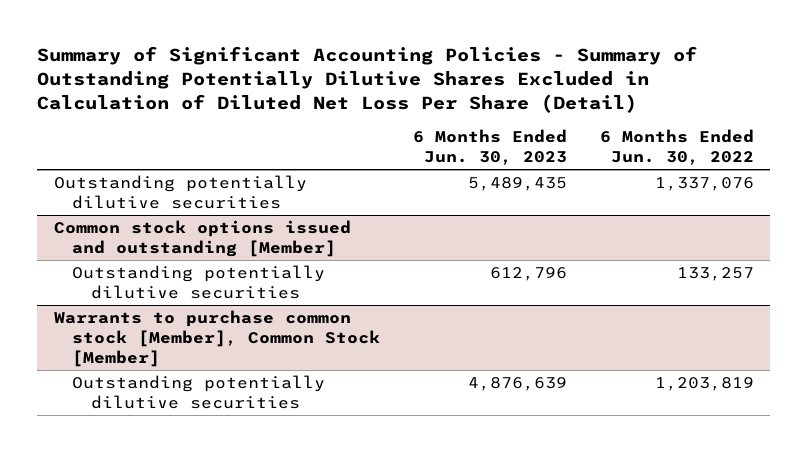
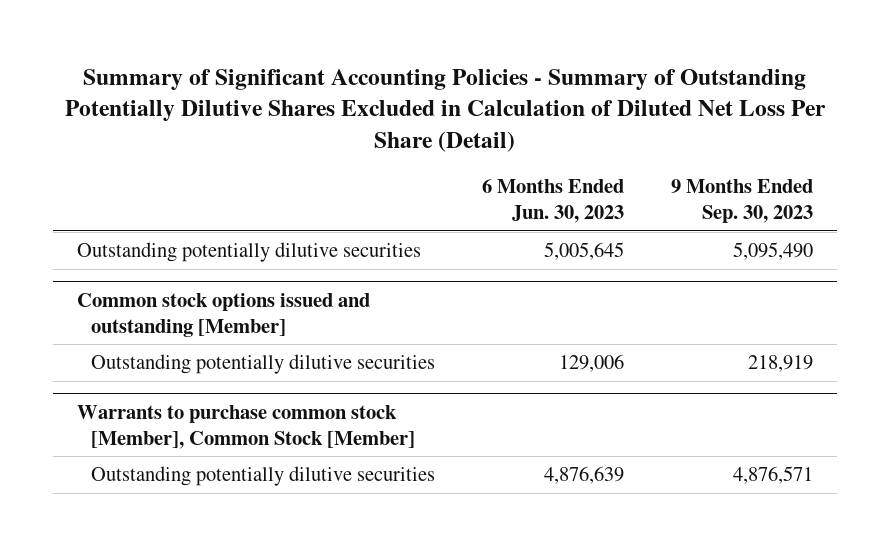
- | 6 Months Ended Jun. 30, 2023 | 6 Months Ended Jun. 30, 2022
+ | 6 Months Ended Jun. 30, 2023 | 9 Months Ended Sep. 30, 2023
- Outstanding potentially dilutive securities | 5,489,435 | 1,337,076
+ Outstanding potentially dilutive securities | 5,005,645 | 5,095,490
@ Common stock options issued and outstanding [Member]
- Outstanding potentially dilutive securities | 612,796 | 133,257
+ Outstanding potentially dilutive securities | 129,006 | 218,919

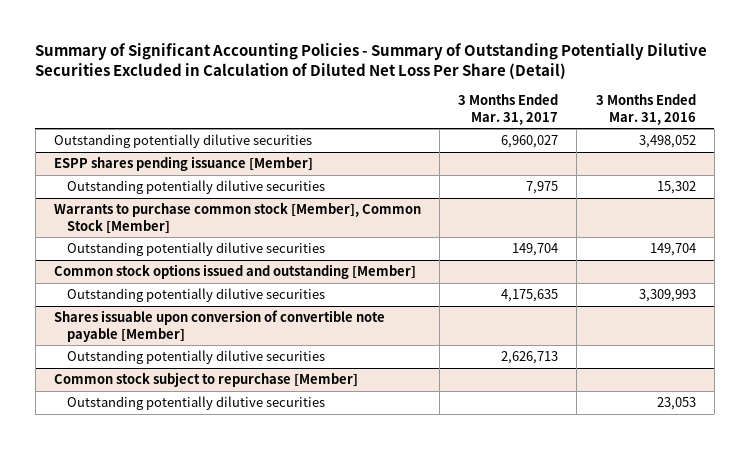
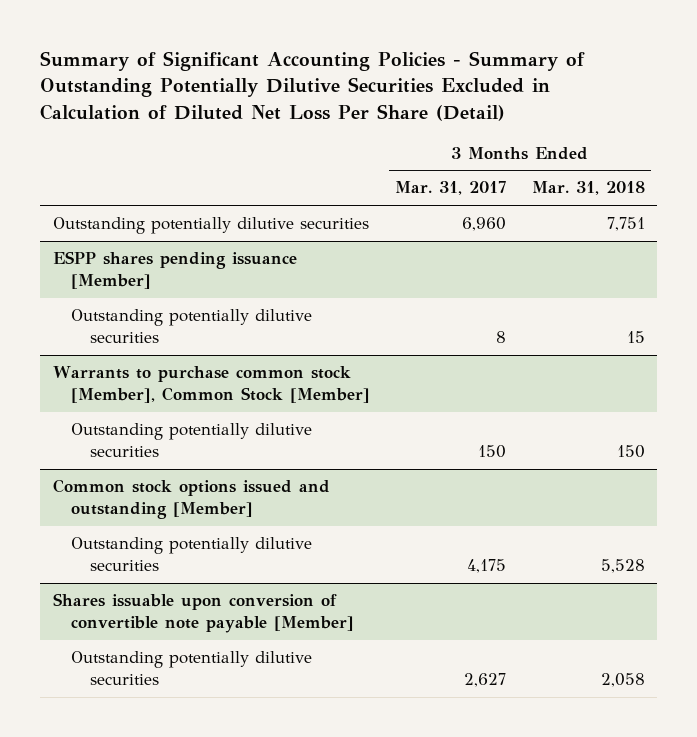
- | 3 Months Ended Mar. 31, 2017 | 3 Months Ended Mar. 31, 2016
+ | 3 Months Ended Mar. 31, 2017 | 3 Months Ended Mar. 31, 2018
- Outstanding potentially dilutive securities | 6,960,027 | 3,498,052
+ Outstanding potentially dilutive securities | 6,960 | 7,751
@ ESPP shares pending issuance [Member]
- Outstanding potentially dilutive securities | 7,975 | 15,302
+ Outstanding potentially dilutive securities | 8 | 15
@ Warrants to purchase common stock [Member], Common Stock [Member]
- Outstanding potentially dilutive securities | 149,704 | 149,704
+ Outstanding potentially dilutive securities | 150 | 150
@ Common stock options issued and outstanding [Member]
- Outstanding potentially dilutive securities | 4,175,635 | 3,309,993
+ Outstanding potentially dilutive securities | 4,175 | 5,528
@ Shares issuable upon conversion of convertible note payable [Member]
- Outstanding potentially dilutive securities | 2,626,713 |
- Common stock subject to repurchase [Member]
- Outstanding potentially dilutive securities | | 23,053
@ Shares issuable upon conversion of convertible note payable [Member]
+ Outstanding potentially dilutive securities | 2,627 | 2,058

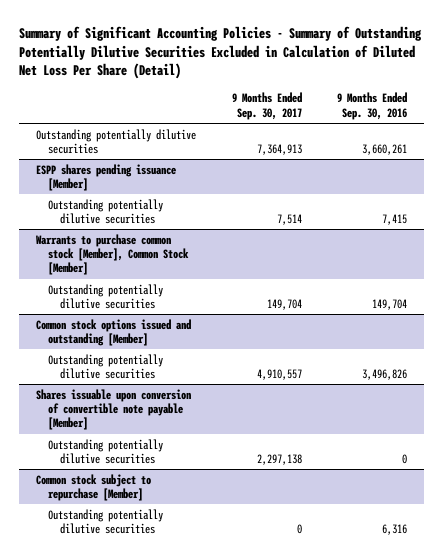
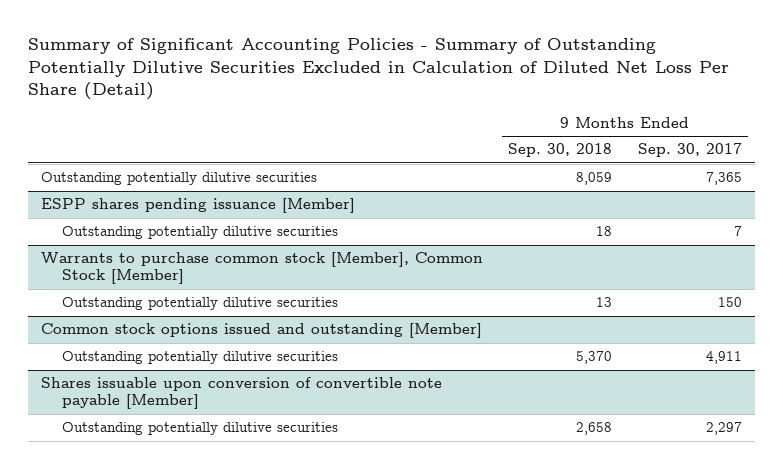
- | 9 Months Ended Sep. 30, 2017 | 9 Months Ended Sep. 30, 2016
+ | 9 Months Ended Sep. 30, 2018 | 9 Months Ended Sep. 30, 2017
- Outstanding potentially dilutive securities | 7,364,913 | 3,660,261
+ Outstanding potentially dilutive securities | 8,059 | 7,365
@ ESPP shares pending issuance [Member]
- Outstanding potentially dilutive securities | 7,514 | 7,415
+ Outstanding potentially dilutive securities | 18 | 7
@ Warrants to purchase common stock [Member], Common Stock [Member]
- Outstanding potentially dilutive securities | 149,704 | 149,704
+ Outstanding potentially dilutive securities | 13 | 150
@ Common stock options issued and outstanding [Member]
- Outstanding potentially dilutive securities | 4,910,557 | 3,496,826
+ Outstanding potentially dilutive securities | 5,370 | 4,911
@ Shares issuable upon conversion of convertible note payable [Member]
- Outstanding potentially dilutive securities | 2,297,138 | 0
- Common stock subject to repurchase [Member]
- Outstanding potentially dilutive securities | 0 | 6,316
@ Shares issuable upon conversion of convertible note payable [Member]
+ Outstanding potentially dilutive securities | 2,658 | 2,297

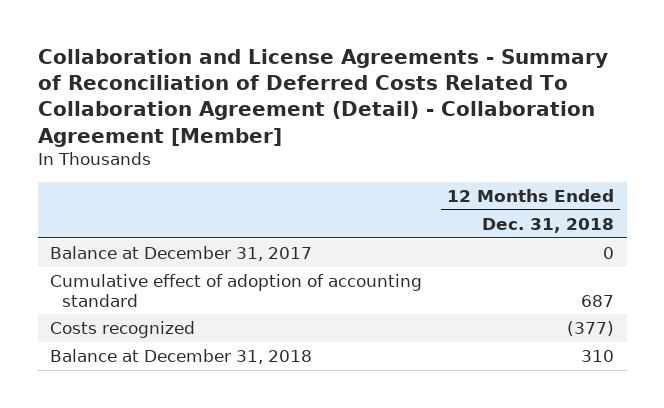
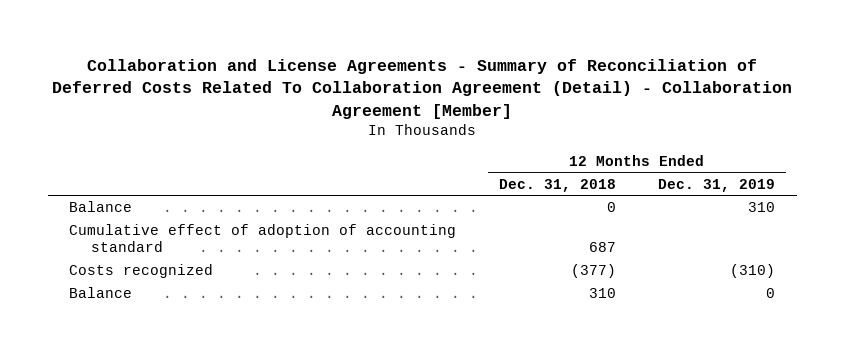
- | 12 Months Ended Dec. 31, 2018
+ | 12 Months Ended Dec. 31, 2018 | 12 Months Ended Dec. 31, 2019
- Balance at December 31, 2017 | 0
+ Balance | 0 | 310
- Balance at December 31, 2018 | 310
+ Balance | 310 | 0

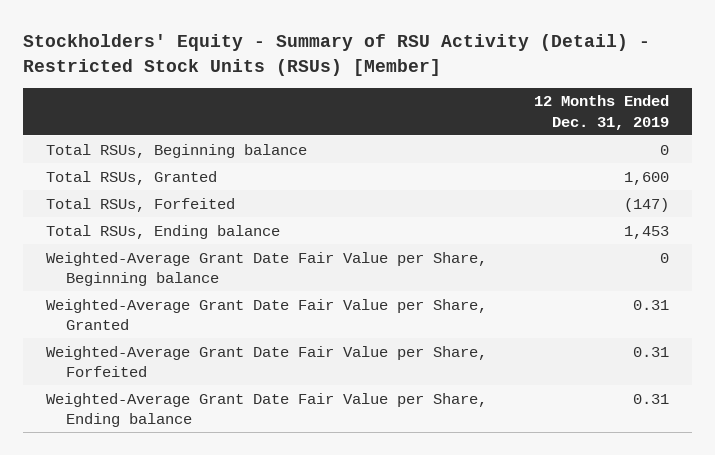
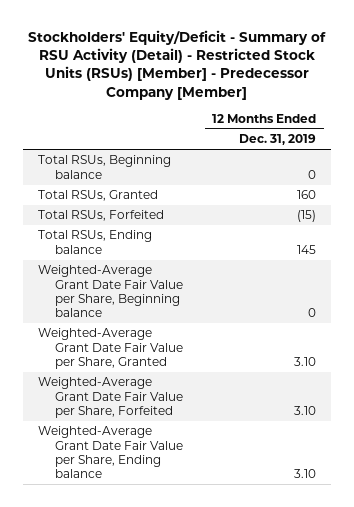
- Stockholders' Equity - Summary of RSU Activity (Detail) - Restricted Stock Units (RSUs) [Member]
+ Stockholders' Equity/Deficit - Summary of RSU Activity (Detail) - Restricted Stock Units (RSUs) [Member] - Predecessor Company [Member]
- Total RSUs, Granted | 1,600
- Total RSUs, Forfeited | (147)
- Total RSUs, Ending balance | 1,453
+ Total RSUs, Granted | 160
+ Total RSUs, Forfeited | (15)
+ Total RSUs, Ending balance | 145
- Weighted-Average Grant Date Fair Value per Share, Granted | 0.31
- Weighted-Average Grant Date Fair Value per Share, Forfeited | 0.31
- Weighted-Average Grant Date Fair Value per Share, Ending balance | 0.31
+ Weighted-Average Grant Date Fair Value per Share, Granted | 3.10
+ Weighted-Average Grant Date Fair Value per Share, Forfeited | 3.10
+ Weighted-Average Grant Date Fair Value per Share, Ending balance | 3.10

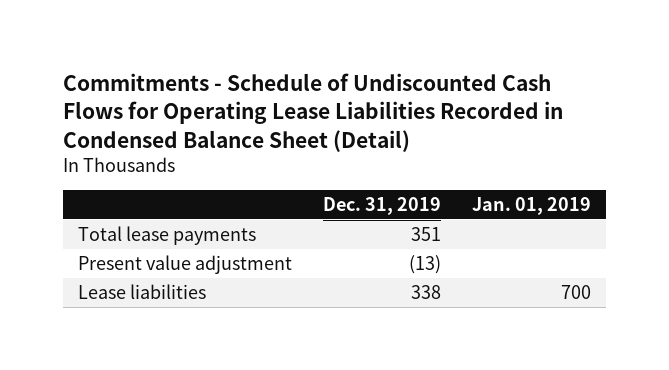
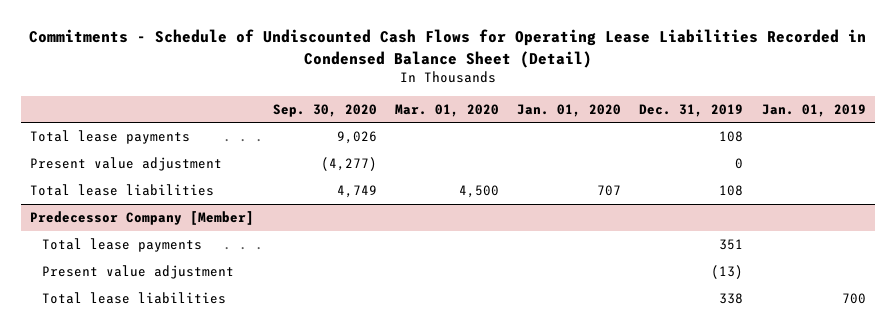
- | Dec. 31, 2019 | Jan. 01, 2019
+ | Sep. 30, 2020 | Mar. 01, 2020 | Jan. 01, 2020 | Dec. 31, 2019 | Jan. 01, 2019
+ Total lease payments | 9,026 | | | 108 |
+ Present value adjustment | (4,277) | | | 0 |
+ Total lease liabilities | 4,749 | 4,500 | 707 | 108 |
+ Predecessor Company [Member]
- Lease liabilities | 338 | 700
+ Total lease liabilities | | | | 338 | 700

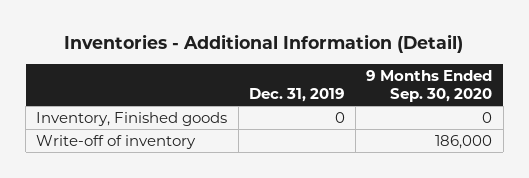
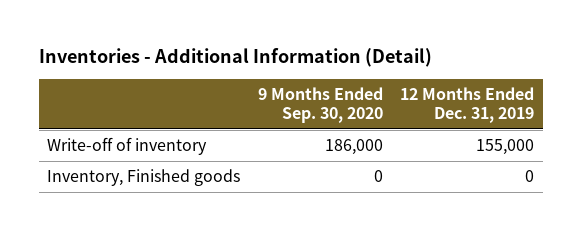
- | Dec. 31, 2019 | 9 Months Ended Sep. 30, 2020
+ | 9 Months Ended Sep. 30, 2020 | 12 Months Ended Dec. 31, 2019
moved down: Inventory, Finished goods | 0 | 0

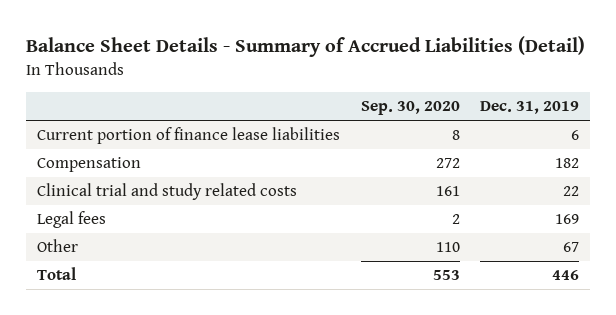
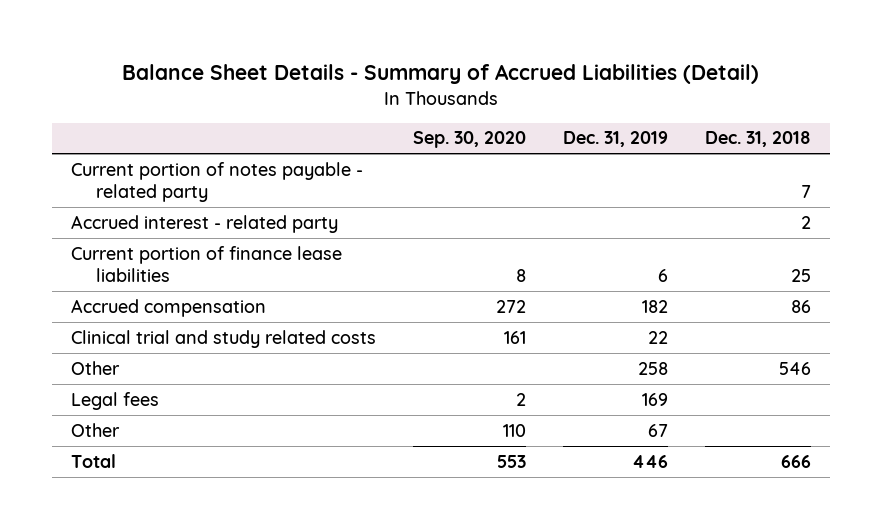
- | Sep. 30, 2020 | Dec. 31, 2019
+ | Sep. 30, 2020 | Dec. 31, 2019 | Dec. 31, 2018
+ Current portion of notes payable - related party | | | 7
+ Accrued interest - related party | | | 2
- Compensation | 272 | 182
+ Accrued compensation | 272 | 182 | 86
+ Other | | 258 | 546

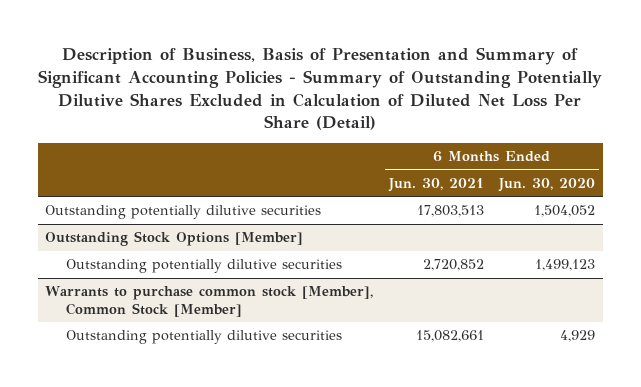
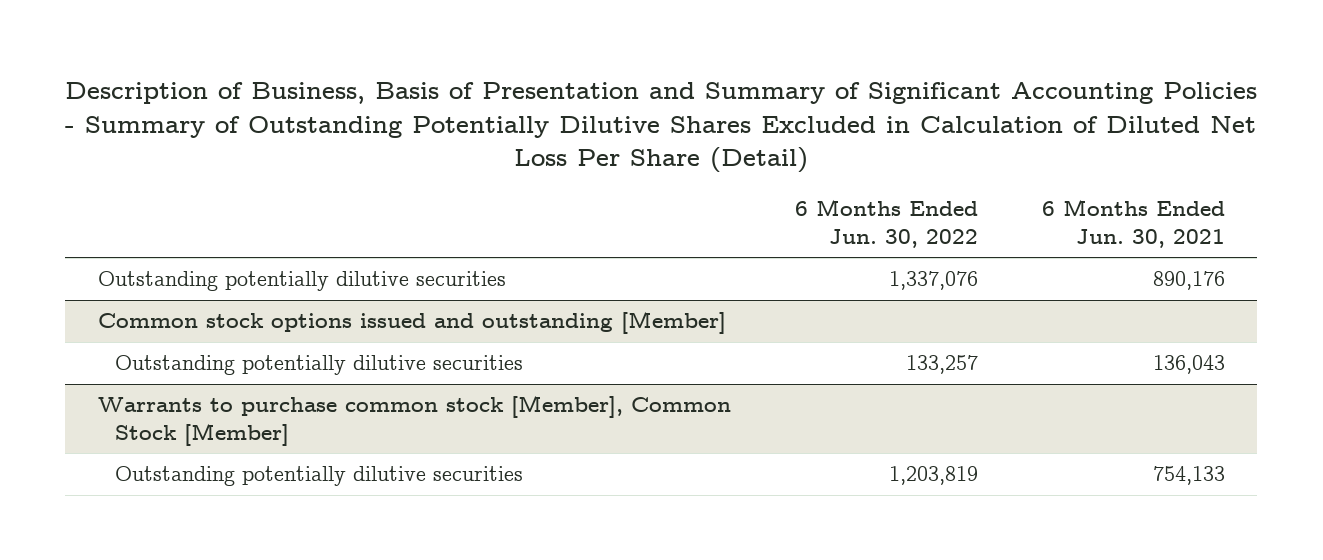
- | 6 Months Ended Jun. 30, 2021 | 6 Months Ended Jun. 30, 2020
+ | 6 Months Ended Jun. 30, 2022 | 6 Months Ended Jun. 30, 2021
- Outstanding potentially dilutive securities | 17,803,513 | 1,504,052
- Outstanding Stock Options [Member]
- Outstanding potentially dilutive securities | 2,720,852 | 1,499,123
+ Outstanding potentially dilutive securities | 1,337,076 | 890,176
+ Common stock options issued and outstanding [Member]
+ Outstanding potentially dilutive securities | 133,257 | 136,043
@ Warrants to purchase common stock [Member], Common Stock [Member]
- Outstanding potentially dilutive securities | 15,082,661 | 4,929
+ Outstanding potentially dilutive securities | 1,203,819 | 754,133

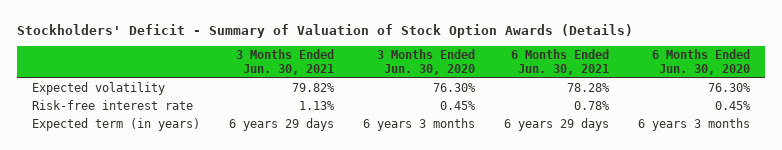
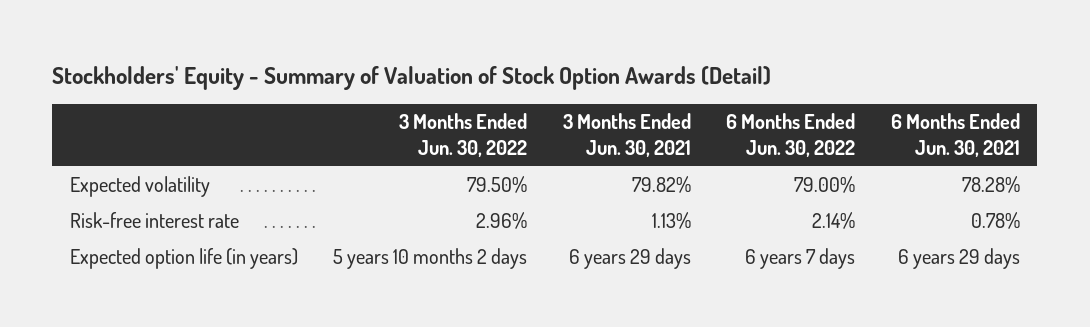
- Stockholders' Deficit - Summary of Valuation of Stock Option Awards (Details)
+ Stockholders' Equity - Summary of Valuation of Stock Option Awards (Detail)
- | 3 Months Ended Jun. 30, 2021 | 3 Months Ended Jun. 30, 2020 | 6 Months Ended Jun. 30, 2021 | 6 Months Ended Jun. 30, 2020
+ | 3 Months Ended Jun. 30, 2022 | 3 Months Ended Jun. 30, 2021 | 6 Months Ended Jun. 30, 2022 | 6 Months Ended Jun. 30, 2021
- Expected term (in years) | 6 years 29 days | 6 years 3 months | 6 years 29 days | 6 years 3 months
+ Expected option life (in years) | 5 years 10 months 2 days | 6 years 29 days | 6 years 7 days | 6 years 29 days

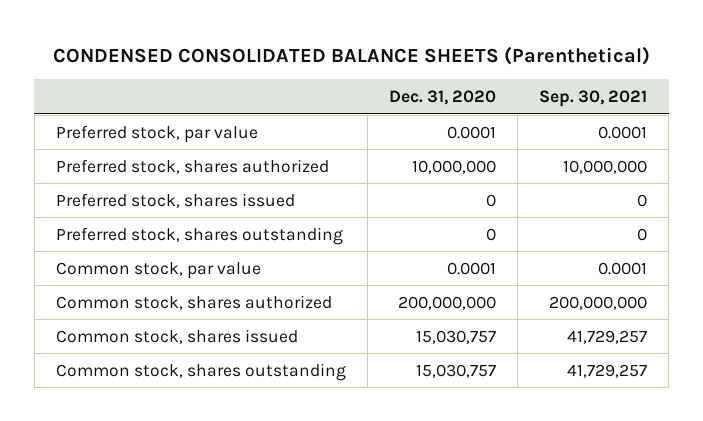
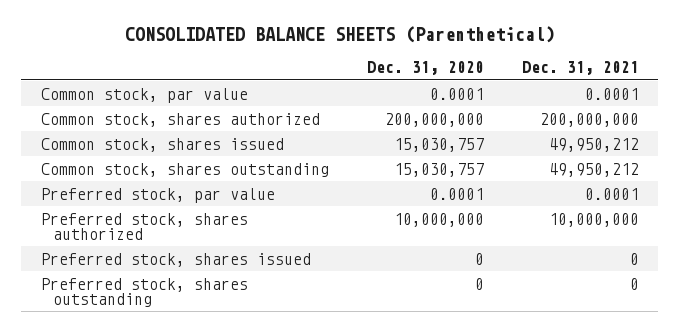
- CONDENSED CONSOLIDATED BALANCE SHEETS (Parenthetical)
+ CONSOLIDATED BALANCE SHEETS (Parenthetical)
- | Dec. 31, 2020 | Sep. 30, 2021
+ | Dec. 31, 2020 | Dec. 31, 2021
moved down: Preferred stock, par value | 0.0001 | 0.0001
moved down: Preferred stock, shares authorized | 10,000,000 | 10,000,000
moved down: Preferred stock, shares issued | 0 | 0
moved down: Preferred stock, shares outstanding | 0 | 0

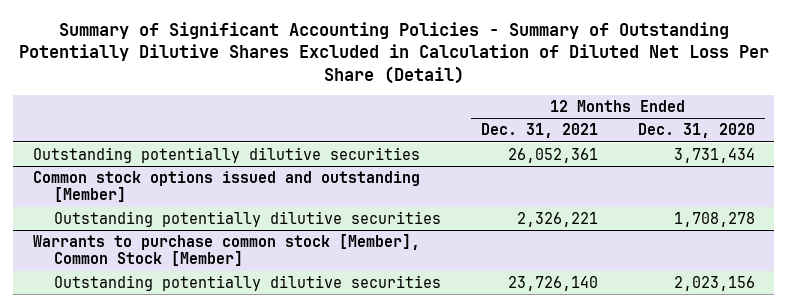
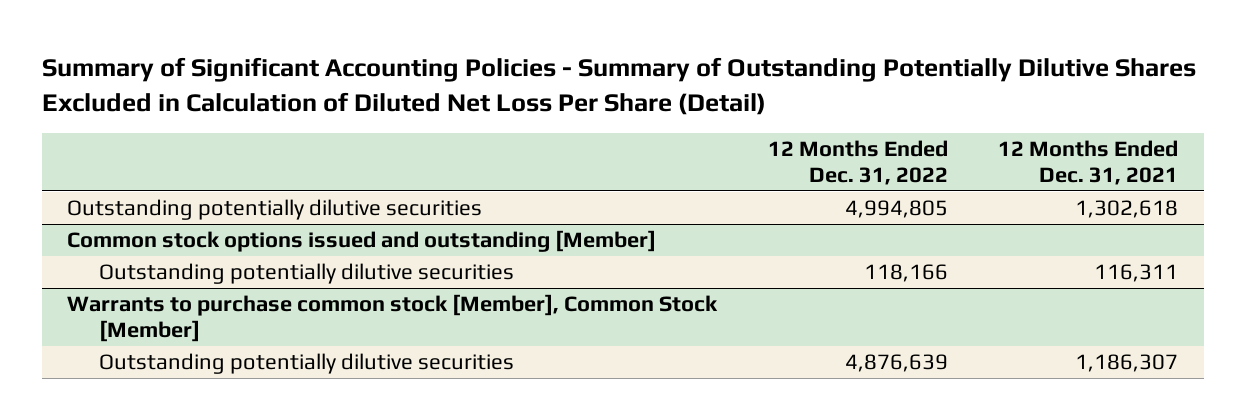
- | 12 Months Ended Dec. 31, 2021 | 12 Months Ended Dec. 31, 2020
+ | 12 Months Ended Dec. 31, 2022 | 12 Months Ended Dec. 31, 2021
- Outstanding potentially dilutive securities | 26,052,361 | 3,731,434
+ Outstanding potentially dilutive securities | 4,994,805 | 1,302,618
@ Common stock options issued and outstanding [Member]
- Outstanding potentially dilutive securities | 2,326,221 | 1,708,278
+ Outstanding potentially dilutive securities | 118,166 | 116,311
@ Warrants to purchase common stock [Member], Common Stock [Member]
- Outstanding potentially dilutive securities | 23,726,140 | 2,023,156
+ Outstanding potentially dilutive securities | 4,876,639 | 1,186,307

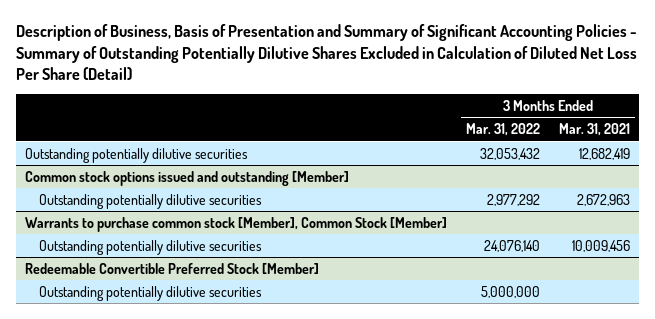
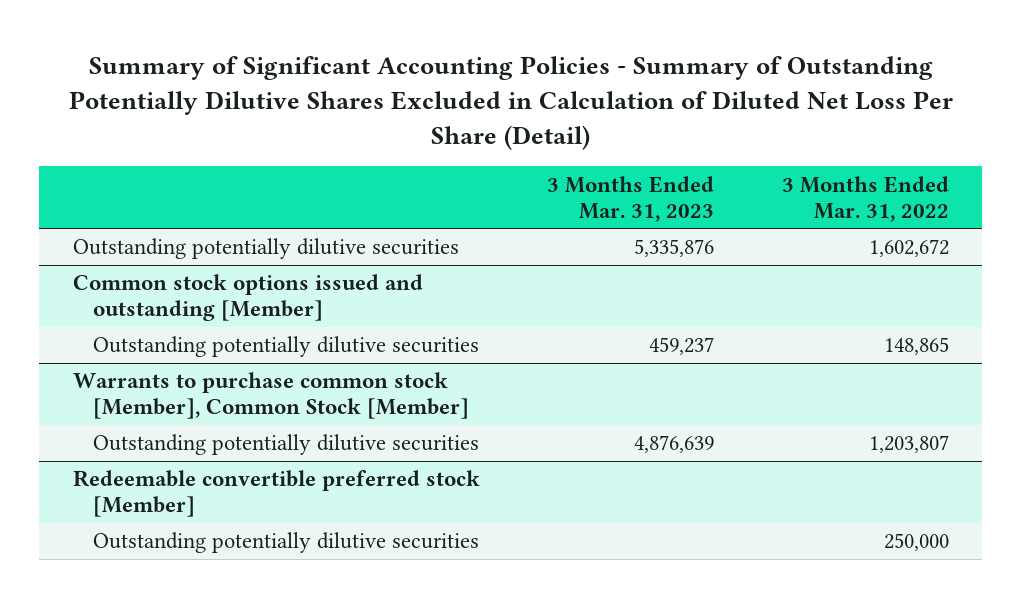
- Description of Business, Basis of Presentation and Summary of Significant Accounting Policies - Summary of Outstanding Potentially Dilutive Shares Excluded in Calculation of Diluted Net Loss Per Share (Detail)
+ Summary of Significant Accounting Policies - Summary of Outstanding Potentially Dilutive Shares Excluded in Calculation of Diluted Net Loss Per Share (Detail)
- | 3 Months Ended Mar. 31, 2022 | 3 Months Ended Mar. 31, 2021
+ | 3 Months Ended Mar. 31, 2023 | 3 Months Ended Mar. 31, 2022
- Outstanding potentially dilutive securities | 32,053,432 | 12,682,419
+ Outstanding potentially dilutive securities | 5,335,876 | 1,602,672
@ Common stock options issued and outstanding [Member]
- Outstanding potentially dilutive securities | 2,977,292 | 2,672,963
+ Outstanding potentially dilutive securities | 459,237 | 148,865
@ Warrants to purchase common stock [Member], Common Stock [Member]
- Outstanding potentially dilutive securities | 24,076,140 | 10,009,456
- Redeemable Convertible Preferred Stock [Member]
- Outstanding potentially dilutive securities | 5,000,000 |
@ Warrants to purchase common stock [Member], Common Stock [Member]
+ Outstanding potentially dilutive securities | 4,876,639 | 1,203,807
+ Redeemable convertible preferred stock [Member]
+ Outstanding potentially dilutive securities | | 250,000

